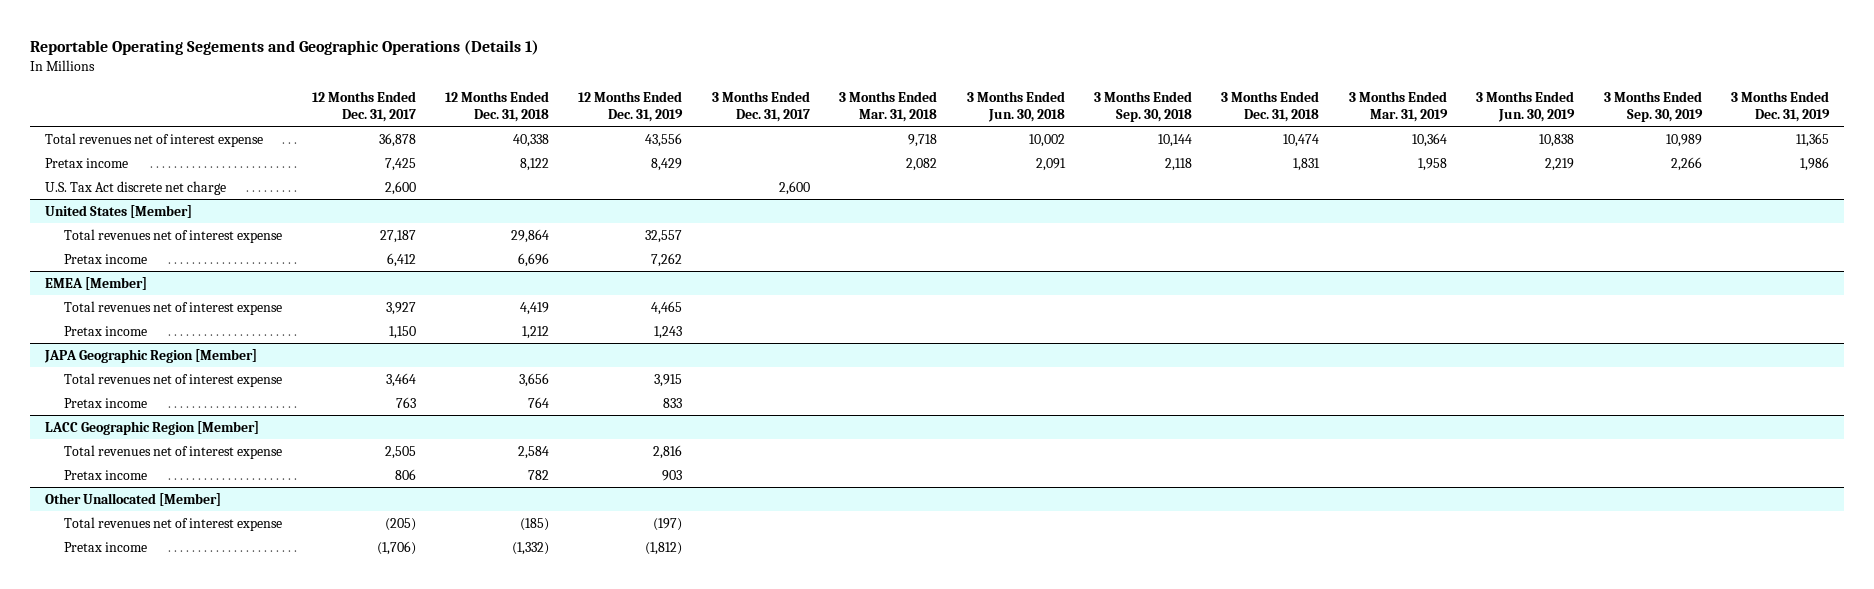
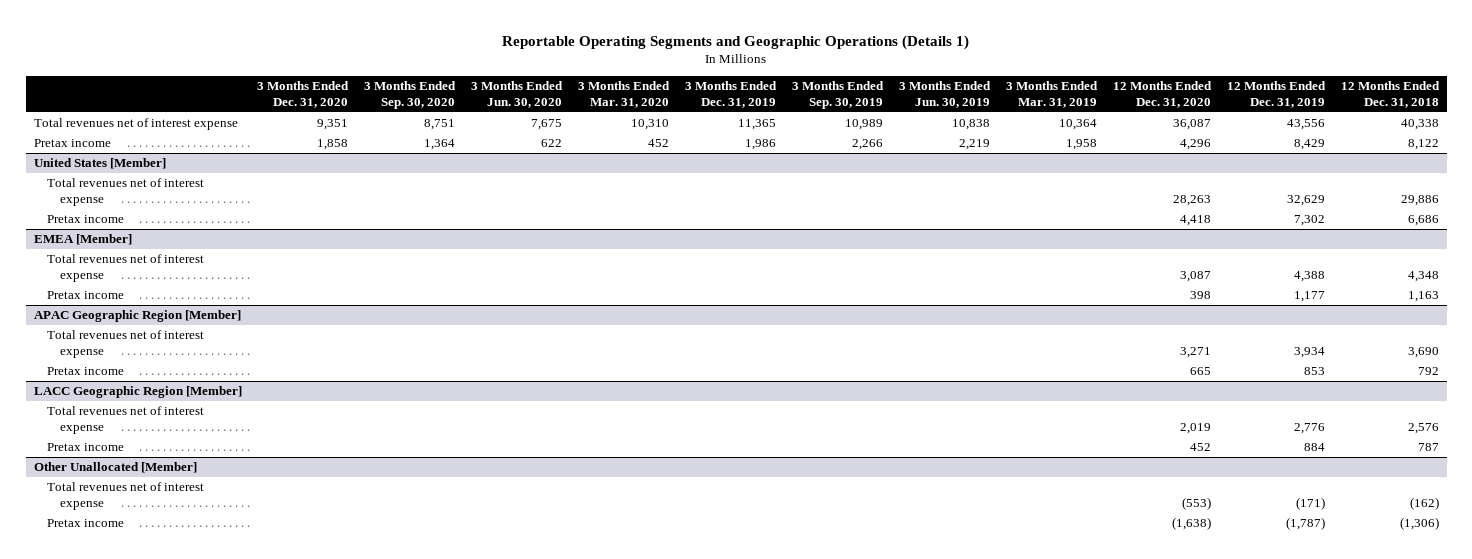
- Reportable Operating Segements and Geographic Operations (Details 1)
+ Reportable Operating Segments and Geographic Operations (Details 1)
- | 12 Months Ended Dec. 31, 2017 | 12 Months Ended Dec. 31, 2018 | 12 Months Ended Dec. 31, 2019 | 3 Months Ended Dec. 31, 2017 | 3 Months Ended Mar. 31, 2018 | 3 Months Ended Jun. 30, 2018 | 3 Months Ended Sep. 30, 2018 | 3 Months Ended Dec. 31, 2018 | 3 Months Ended Mar. 31, 2019 | 3 Months Ended Jun. 30, 2019 | 3 Months Ended Sep. 30, 2019 | 3 Months Ended Dec. 31, 2019
+ | 3 Months Ended Dec. 31, 2020 | 3 Months Ended Sep. 30, 2020 | 3 Months Ended Jun. 30, 2020 | 3 Months Ended Mar. 31, 2020 | 3 Months Ended Dec. 31, 2019 | 3 Months Ended Sep. 30, 2019 | 3 Months Ended Jun. 30, 2019 | 3 Months Ended Mar. 31, 2019 | 12 Months Ended Dec. 31, 2020 | 12 Months Ended Dec. 31, 2019 | 12 Months Ended Dec. 31, 2018
- U.S. Tax Act discrete net charge | 2,600 | | | 2,600 | | | | | | | |
@ United States [Member]
- Total revenues net of interest expense | 27,187 | 29,864 | 32,557 | | | | | | | | |
- Pretax income | 6,412 | 6,696 | 7,262 | | | | | | | | |
+ Total revenues net of interest expense | | | | | | | | | 28,263 | 32,629 | 29,886
+ Pretax income | | | | | | | | | 4,418 | 7,302 | 6,686
@ EMEA [Member]
- Total revenues net of interest expense | 3,927 | 4,419 | 4,465 | | | | | | | | |
- Pretax income | 1,150 | 1,212 | 1,243 | | | | | | | | |
- JAPA Geographic Region [Member]
- Total revenues net of interest expense | 3,464 | 3,656 | 3,915 | | | | | | | | |
- Pretax income | 763 | 764 | 833 | | | | | | | | |
@ EMEA [Member]
+ Total revenues net of interest expense | | | | | | | | | 3,087 | 4,388 | 4,348
+ Pretax income | | | | | | | | | 398 | 1,177 | 1,163
+ APAC Geographic Region [Member]
+ Total revenues net of interest expense | | | | | | | | | 3,271 | 3,934 | 3,690
+ Pretax income | | | | | | | | | 665 | 853 | 792
@ LACC Geographic Region [Member]
- Total revenues net of interest expense | 2,505 | 2,584 | 2,816 | | | | | | | | |
- Pretax income | 806 | 782 | 903 | | | | | | | | |
+ Total revenues net of interest expense | | | | | | | | | 2,019 | 2,776 | 2,576
+ Pretax income | | | | | | | | | 452 | 884 | 787
@ Other Unallocated [Member]
- Total revenues net of interest expense | (205) | (185) | (197) | | | | | | | | |
- Pretax income | (1,706) | (1,332) | (1,812) | | | | | | | | |
+ Total revenues net of interest expense | | | | | | | | | (553) | (171) | (162)
+ Pretax income | | | | | | | | | (1,638) | (1,787) | (1,306)

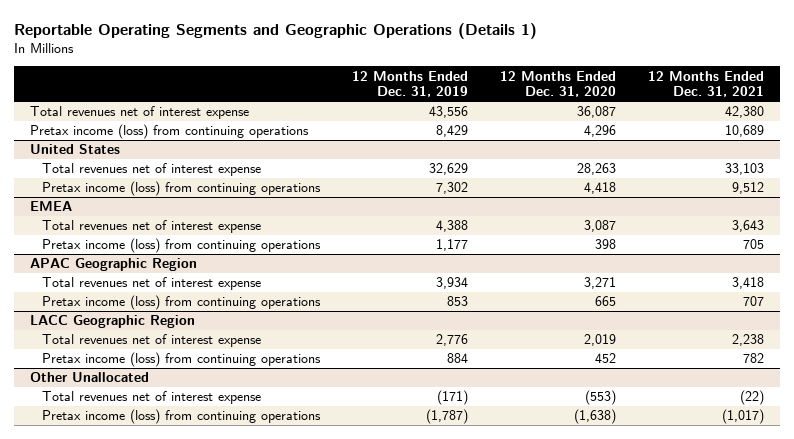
- | 3 Months Ended Dec. 31, 2020 | 3 Months Ended Sep. 30, 2020 | 3 Months Ended Jun. 30, 2020 | 3 Months Ended Mar. 31, 2020 | 3 Months Ended Dec. 31, 2019 | 3 Months Ended Sep. 30, 2019 | 3 Months Ended Jun. 30, 2019 | 3 Months Ended Mar. 31, 2019 | 12 Months Ended Dec. 31, 2020 | 12 Months Ended Dec. 31, 2019 | 12 Months Ended Dec. 31, 2018
+ | 12 Months Ended Dec. 31, 2019 | 12 Months Ended Dec. 31, 2020 | 12 Months Ended Dec. 31, 2021
- Pretax income | 1,858 | 1,364 | 622 | 452 | 1,986 | 2,266 | 2,219 | 1,958 | 4,296 | 8,429 | 8,122
- United States [Member]
+ Pretax income (loss) from continuing operations | 8,429 | 4,296 | 10,689
+ United States
- Pretax income | | | | | | | | | 4,418 | 7,302 | 6,686
- EMEA [Member]
+ Pretax income (loss) from continuing operations | 7,302 | 4,418 | 9,512
+ EMEA
- Pretax income | | | | | | | | | 398 | 1,177 | 1,163
- APAC Geographic Region [Member]
+ Pretax income (loss) from continuing operations | 1,177 | 398 | 705
+ APAC Geographic Region
- Pretax income | | | | | | | | | 665 | 853 | 792
- LACC Geographic Region [Member]
+ Pretax income (loss) from continuing operations | 853 | 665 | 707
+ LACC Geographic Region
- Pretax income | | | | | | | | | 452 | 884 | 787
- Other Unallocated [Member]
+ Pretax income (loss) from continuing operations | 884 | 452 | 782
+ Other Unallocated
- Pretax income | | | | | | | | | (1,638) | (1,787) | (1,306)
+ Pretax income (loss) from continuing operations | (1,787) | (1,638) | (1,017)

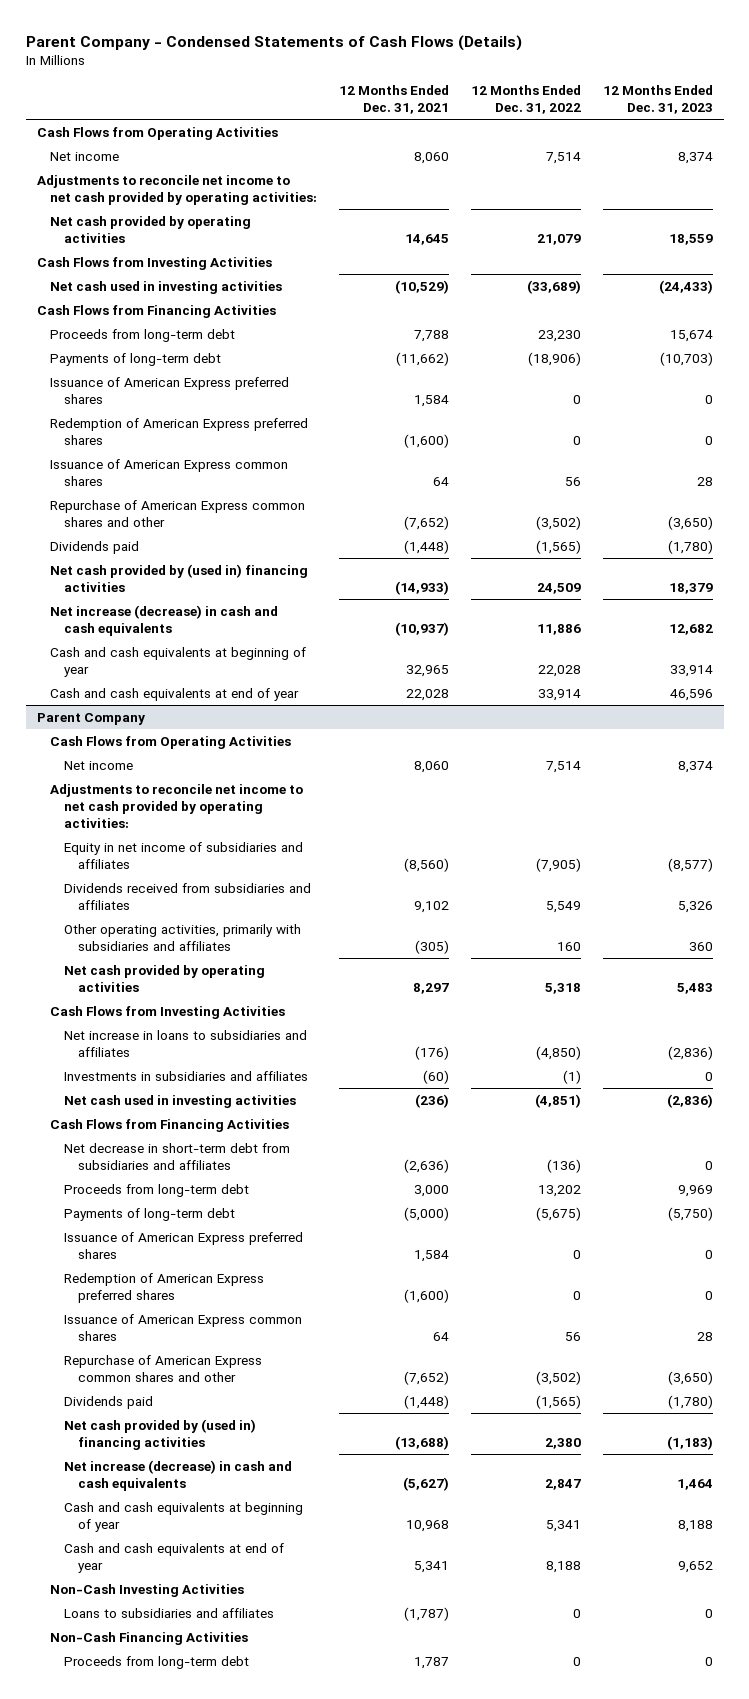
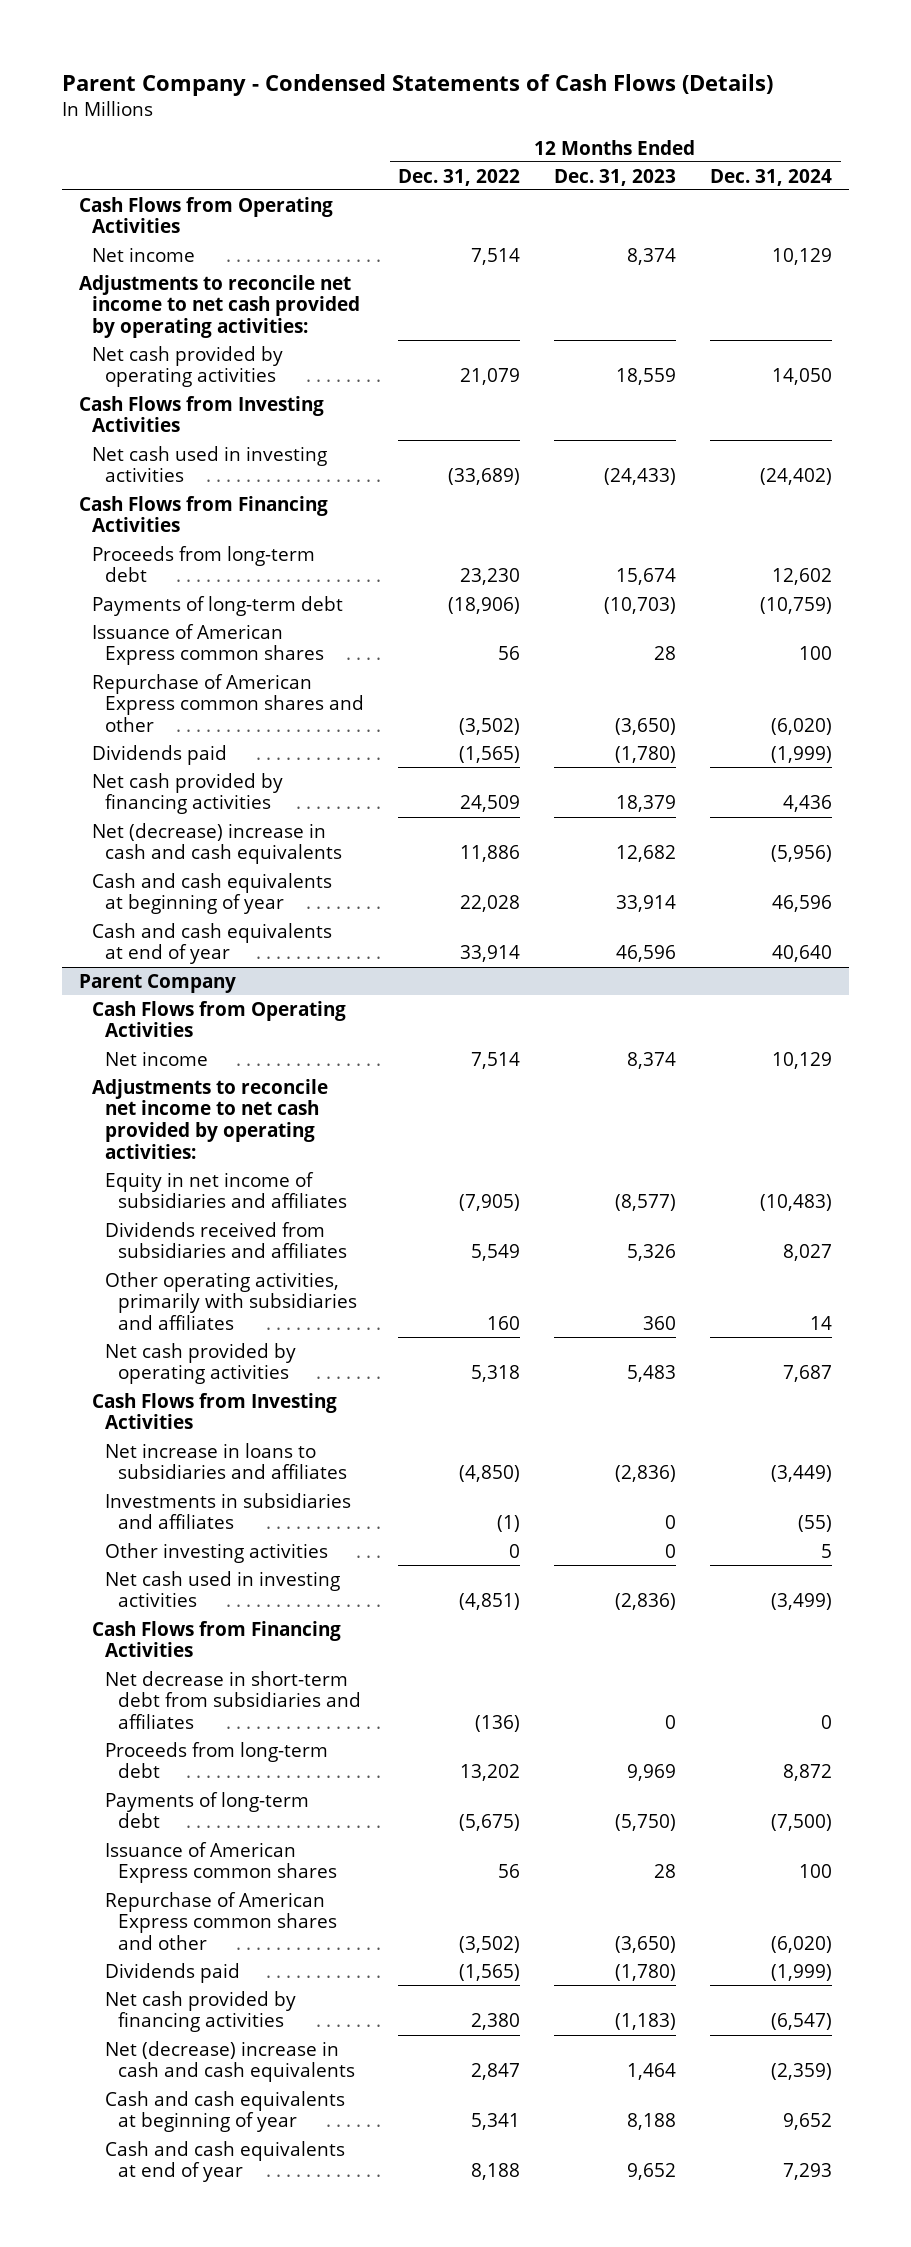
- | 12 Months Ended Dec. 31, 2021 | 12 Months Ended Dec. 31, 2022 | 12 Months Ended Dec. 31, 2023
+ | 12 Months Ended Dec. 31, 2022 | 12 Months Ended Dec. 31, 2023 | 12 Months Ended Dec. 31, 2024
- Issuance of American Express preferred shares | 1,584 | 0 | 0
- Redemption of American Express preferred shares | (1,600) | 0 | 0
- Net cash provided by (used in) financing activities | (14,933) | 24,509 | 18,379
- Net increase (decrease) in cash and cash equivalents | (10,937) | 11,886 | 12,682
+ Net cash provided by financing activities | 24,509 | 18,379 | 4,436
+ Net (decrease) increase in cash and cash equivalents | 11,886 | 12,682 | (5,956)
@ Parent Company
+ Other investing activities | 0 | 0 | 5
- Issuance of American Express preferred shares | 1,584 | 0 | 0
- Redemption of American Express preferred shares | (1,600) | 0 | 0
- Net cash provided by (used in) financing activities | (13,688) | 2,380 | (1,183)
- Net increase (decrease) in cash and cash equivalents | (5,627) | 2,847 | 1,464
+ Net cash provided by financing activities | 2,380 | (1,183) | (6,547)
+ Net (decrease) increase in cash and cash equivalents | 2,847 | 1,464 | (2,359)
- Non-Cash Investing Activities
- Loans to subsidiaries and affiliates | (1,787) | 0 | 0
- Non-Cash Financing Activities
- Proceeds from long-term debt | 1,787 | 0 | 0

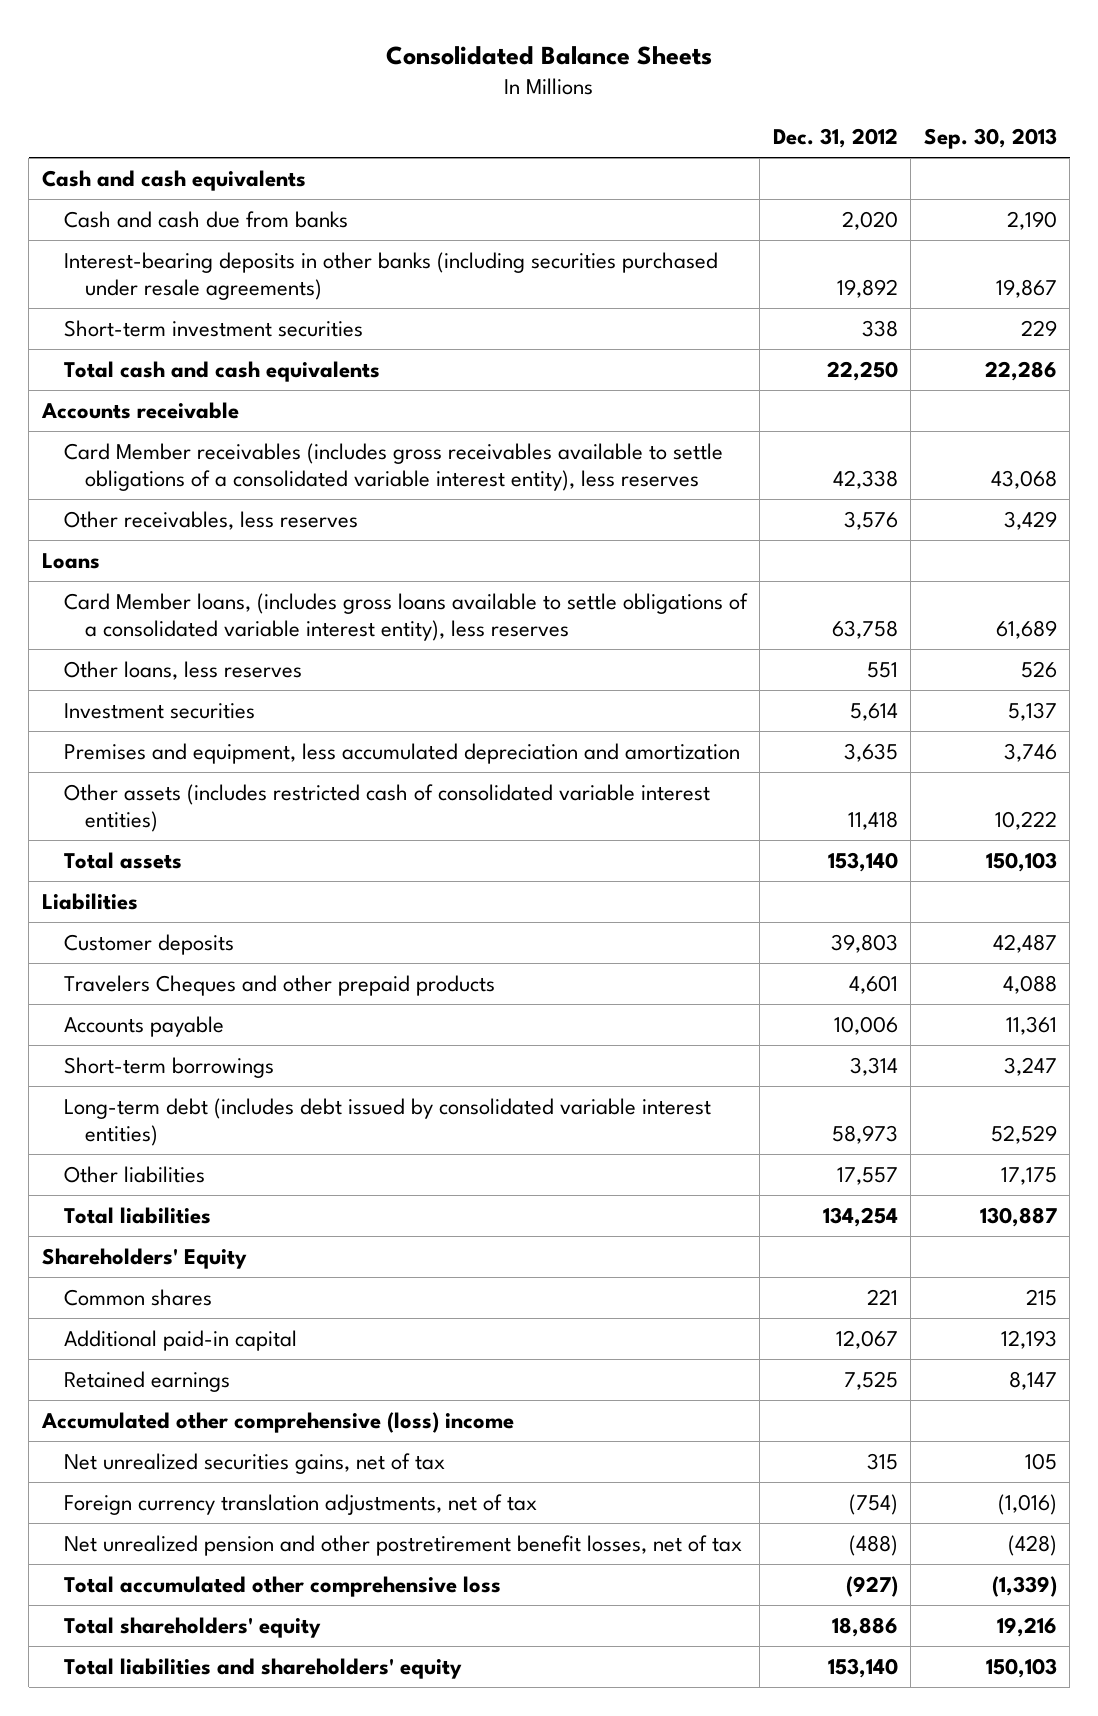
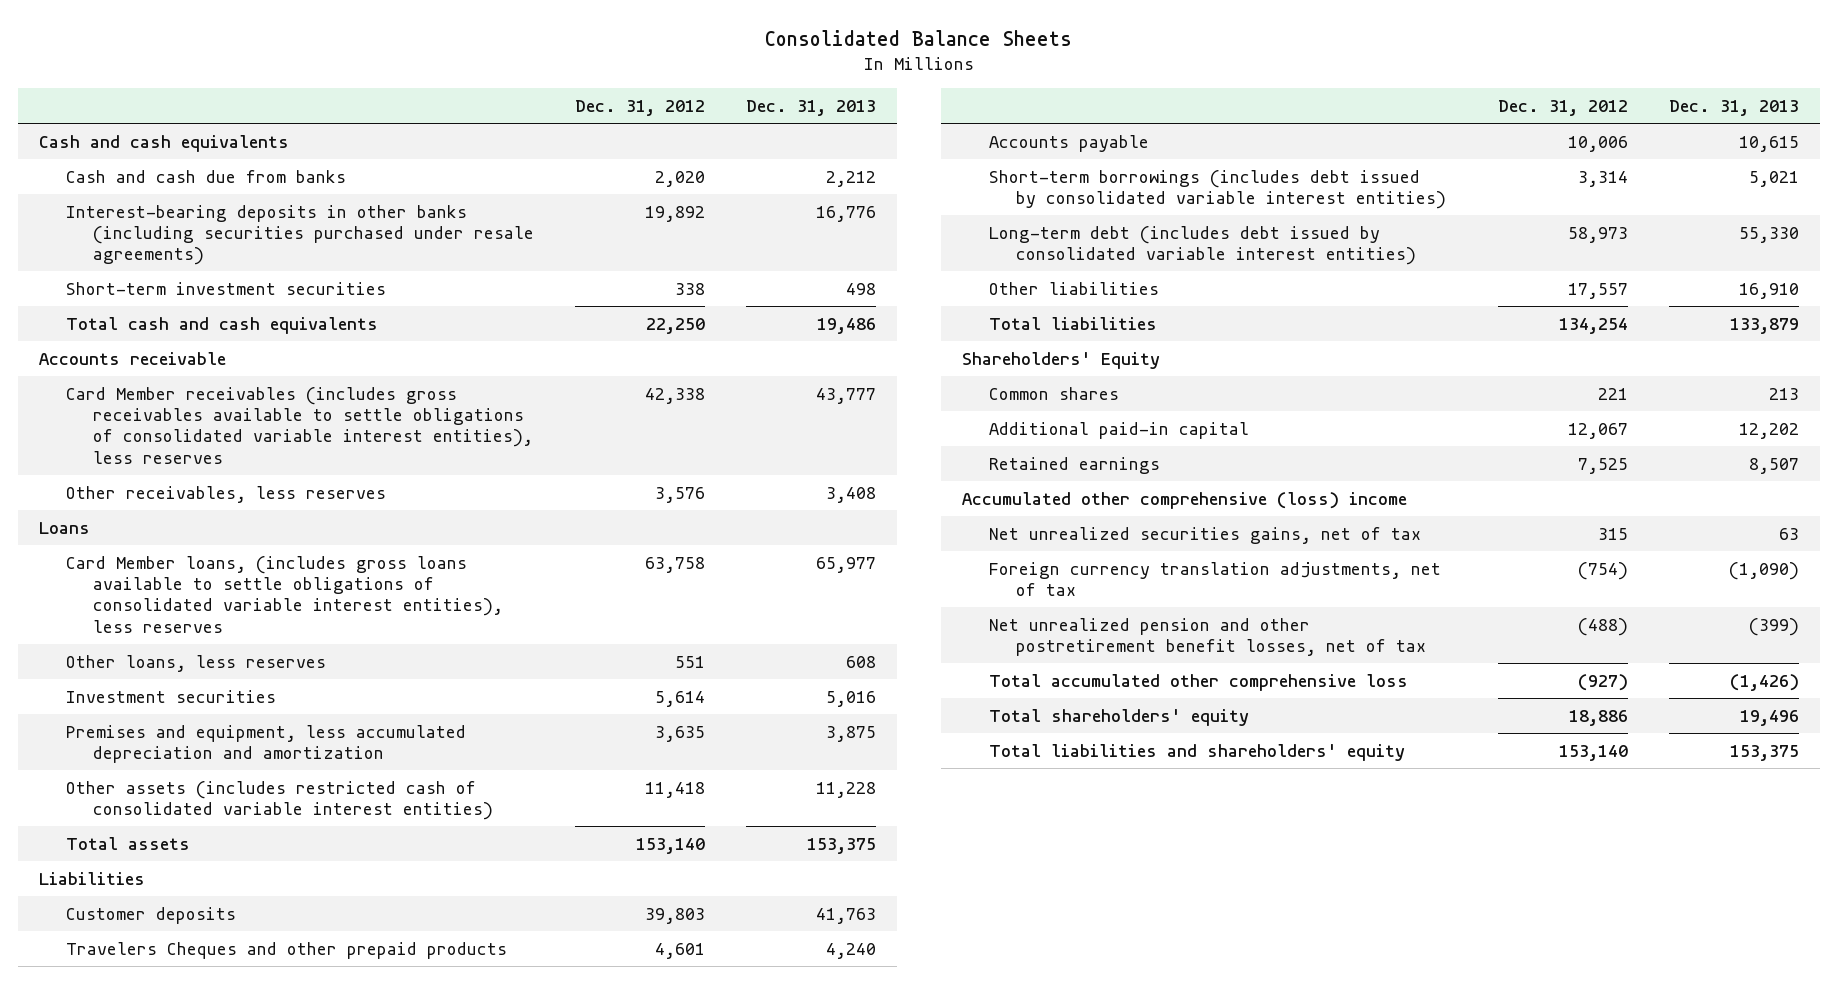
- | Dec. 31, 2012 | Sep. 30, 2013
+ | Dec. 31, 2012 | Dec. 31, 2013
- Card Member receivables (includes gross receivables available to settle obligations of a consolidated variable interest entity), less reserves | 42,338 | 43,068
+ Card Member receivables (includes gross receivables available to settle obligations of consolidated variable interest entities), less reserves | 42,338 | 43,777
- Card Member loans, (includes gross loans available to settle obligations of a consolidated variable interest entity), less reserves | 63,758 | 61,689
+ Card Member loans, (includes gross loans available to settle obligations of consolidated variable interest entities), less reserves | 63,758 | 65,977
- Short-term borrowings | 3,314 | 3,247
+ Short-term borrowings (includes debt issued by consolidated variable interest entities) | 3,314 | 5,021

